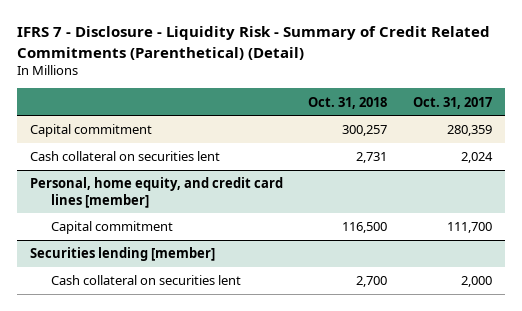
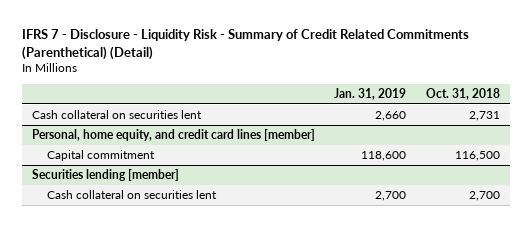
- | Oct. 31, 2018 | Oct. 31, 2017
+ | Jan. 31, 2019 | Oct. 31, 2018
- Capital commitment | 300,257 | 280,359

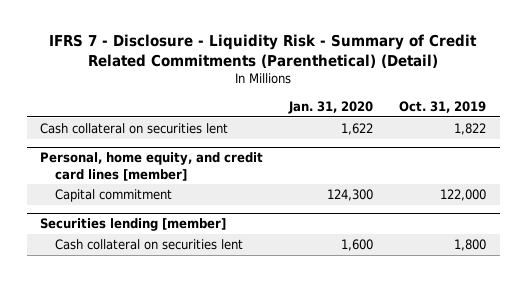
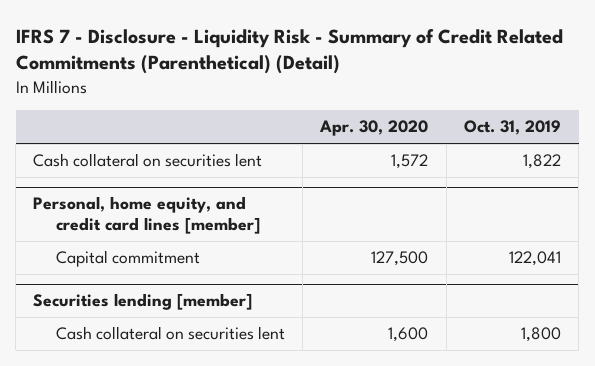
- | Jan. 31, 2020 | Oct. 31, 2019
+ | Apr. 30, 2020 | Oct. 31, 2019
@ Personal, home equity, and credit card lines [member]
- Capital commitment | 124,300 | 122,000
+ Capital commitment | 127,500 | 122,041

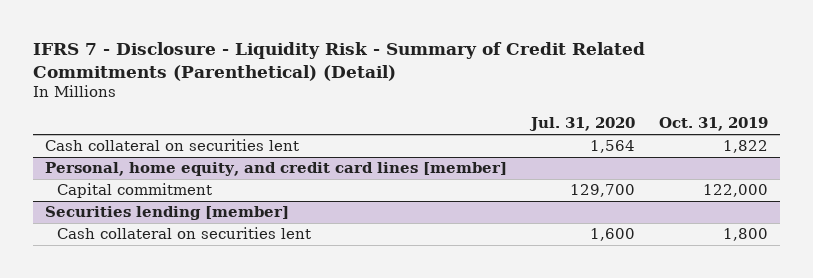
- | Apr. 30, 2020 | Oct. 31, 2019
+ | Jul. 31, 2020 | Oct. 31, 2019
@ Personal, home equity, and credit card lines [member]
- Capital commitment | 127,500 | 122,041
+ Capital commitment | 129,700 | 122,000

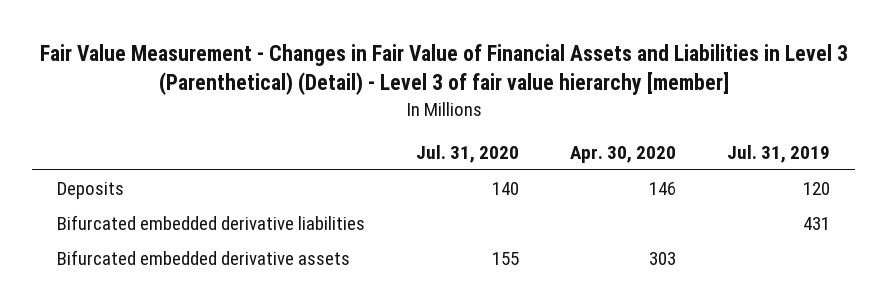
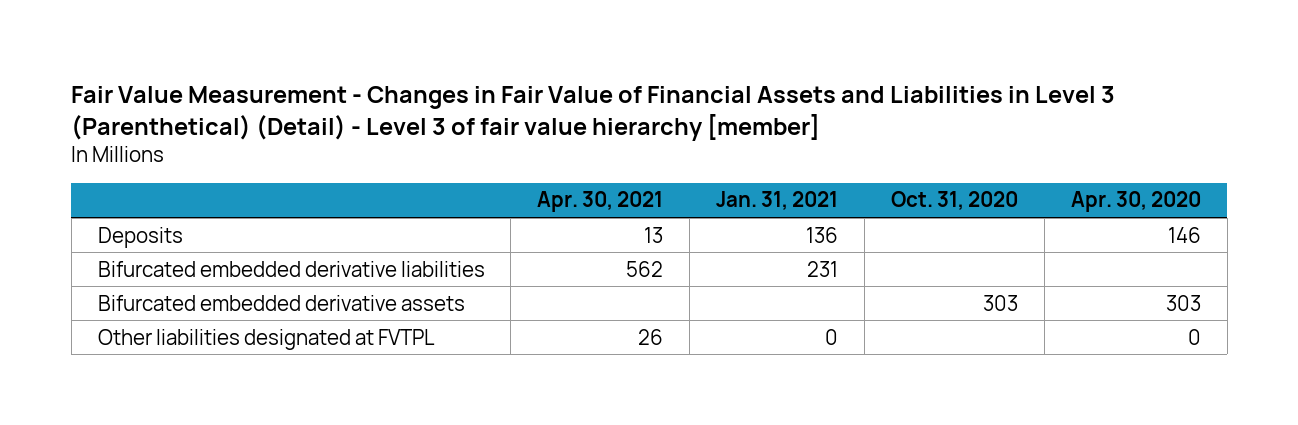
- | Jul. 31, 2020 | Apr. 30, 2020 | Jul. 31, 2019
+ | Apr. 30, 2021 | Jan. 31, 2021 | Oct. 31, 2020 | Apr. 30, 2020
+ Other liabilities designated at FVTPL | 26 | 0 | | 0

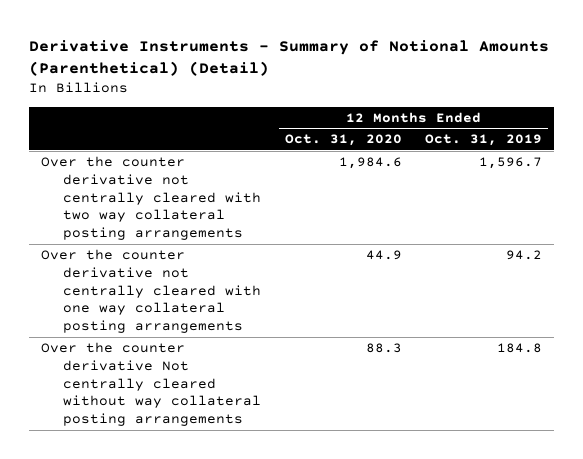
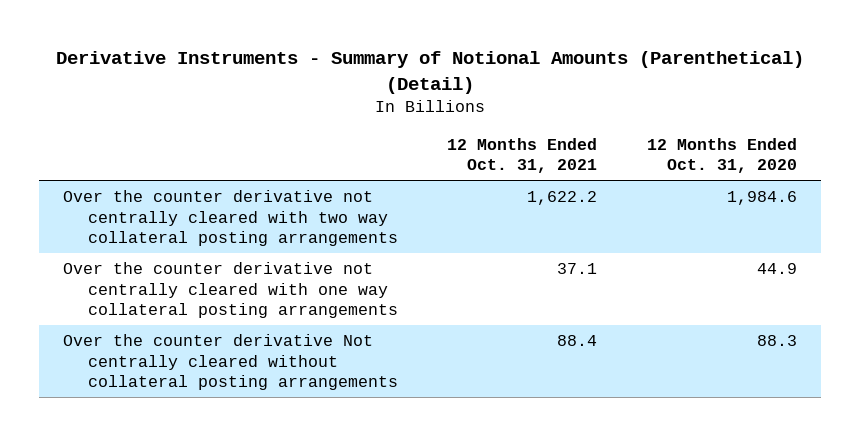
- | 12 Months Ended Oct. 31, 2020 | 12 Months Ended Oct. 31, 2019
+ | 12 Months Ended Oct. 31, 2021 | 12 Months Ended Oct. 31, 2020
- Over the counter derivative Not centrally cleared without way collateral posting arrangements | 88.3 | 184.8
+ Over the counter derivative Not centrally cleared without collateral posting arrangements | 88.4 | 88.3

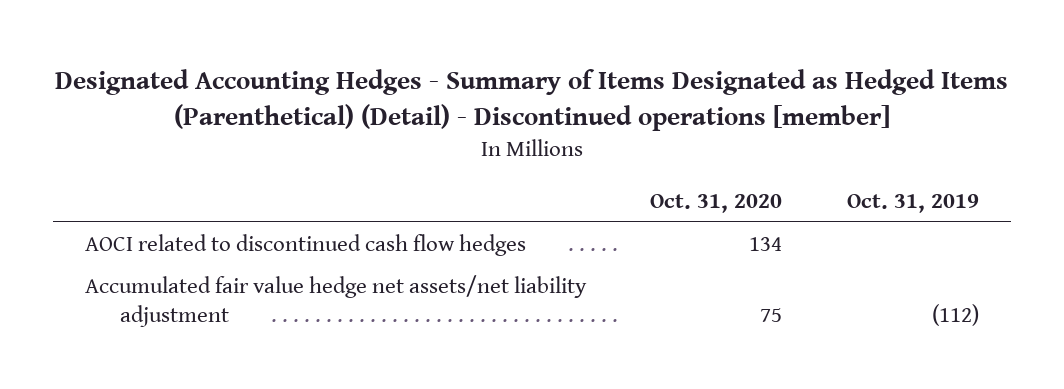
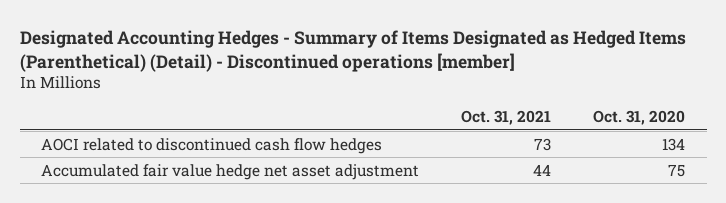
- | Oct. 31, 2020 | Oct. 31, 2019
+ | Oct. 31, 2021 | Oct. 31, 2020
- Accumulated fair value hedge net assets/net liability adjustment | 75 | (112)
+ Accumulated fair value hedge net asset adjustment | 44 | 75

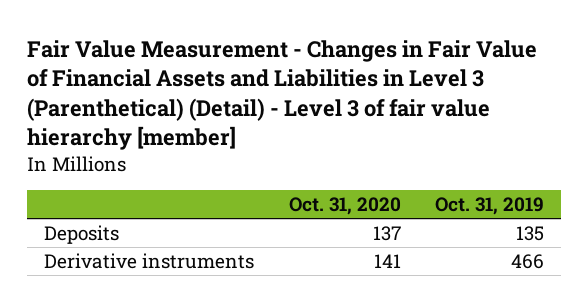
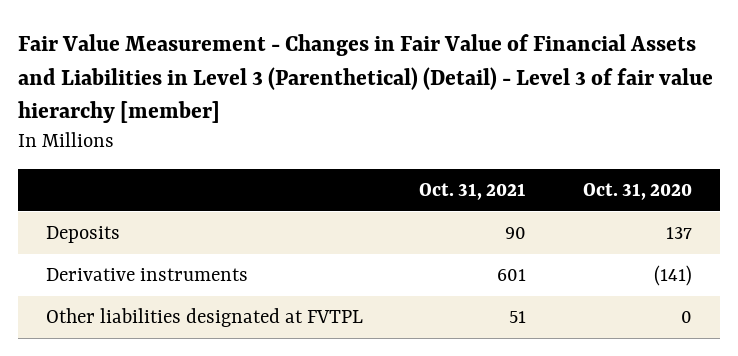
- | Oct. 31, 2020 | Oct. 31, 2019
+ | Oct. 31, 2021 | Oct. 31, 2020
- Derivative instruments | 141 | 466
+ Derivative instruments | 601 | (141)
+ Other liabilities designated at FVTPL | 51 | 0

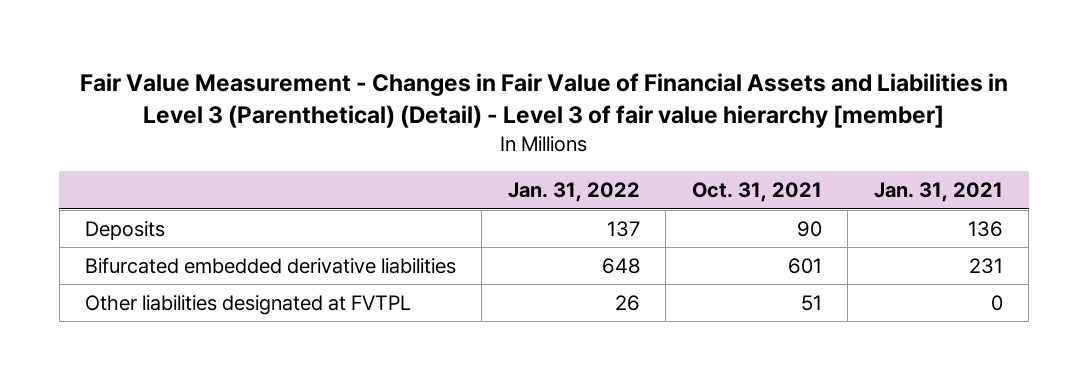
- | Oct. 31, 2021 | Oct. 31, 2020
+ | Jan. 31, 2022 | Oct. 31, 2021 | Jan. 31, 2021
- Derivative instruments | 601 | (141)
+ Bifurcated embedded derivative liabilities | 648 | 601 | 231

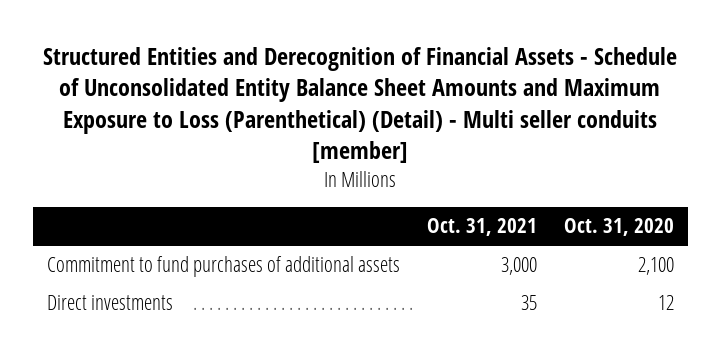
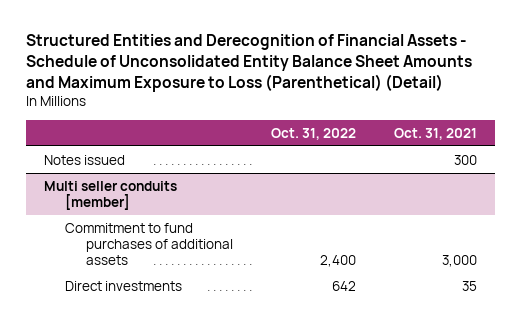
- Structured Entities and Derecognition of Financial Assets - Schedule of Unconsolidated Entity Balance Sheet Amounts and Maximum Exposure to Loss (Parenthetical) (Detail) - Multi seller conduits [member]
+ Structured Entities and Derecognition of Financial Assets - Schedule of Unconsolidated Entity Balance Sheet Amounts and Maximum Exposure to Loss (Parenthetical) (Detail)
- | Oct. 31, 2021 | Oct. 31, 2020
+ | Oct. 31, 2022 | Oct. 31, 2021
+ Notes issued | | 300
+ Multi seller conduits [member]

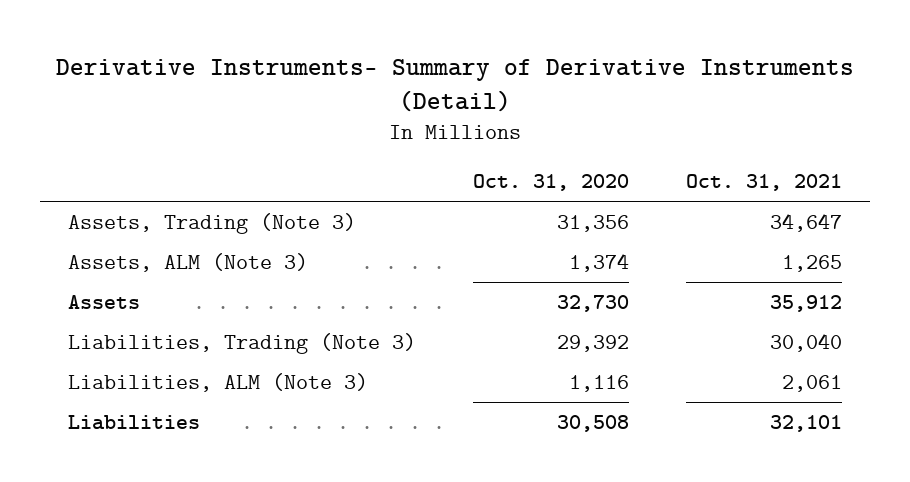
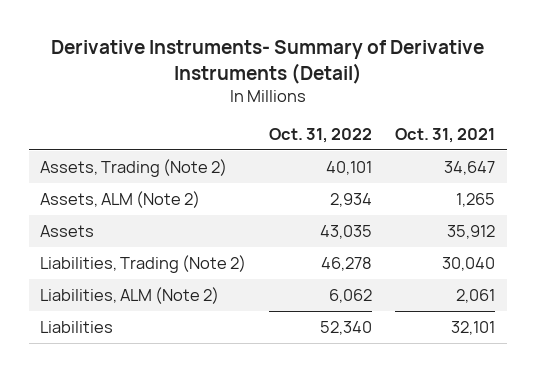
- | Oct. 31, 2020 | Oct. 31, 2021
+ | Oct. 31, 2022 | Oct. 31, 2021
- Assets, Trading (Note 3) | 31,356 | 34,647
- Assets, ALM (Note 3) | 1,374 | 1,265
+ Assets, Trading (Note 2) | 40,101 | 34,647
+ Assets, ALM (Note 2) | 2,934 | 1,265
- Liabilities, Trading (Note 3) | 29,392 | 30,040
- Liabilities, ALM (Note 3) | 1,116 | 2,061
+ Liabilities, Trading (Note 2) | 46,278 | 30,040
+ Liabilities, ALM (Note 2) | 6,062 | 2,061

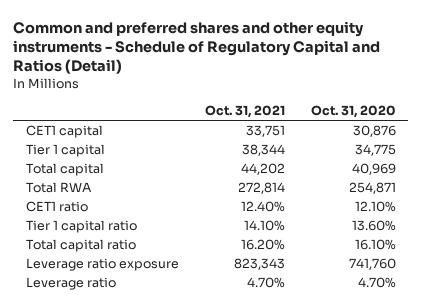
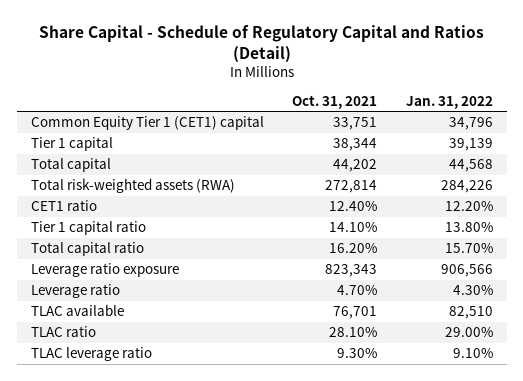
- Common and preferred shares and other equity instruments - Schedule of Regulatory Capital and Ratios (Detail)
+ Share Capital - Schedule of Regulatory Capital and Ratios (Detail)
- | Oct. 31, 2021 | Oct. 31, 2020
+ | Oct. 31, 2021 | Jan. 31, 2022
- CET1 capital | 33,751 | 30,876
+ Common Equity Tier 1 (CET1) capital | 33,751 | 34,796
- Total RWA | 272,814 | 254,871
+ Total risk-weighted assets (RWA) | 272,814 | 284,226
+ TLAC available | 76,701 | 82,510
+ TLAC ratio | 28.10% | 29.00%
+ TLAC leverage ratio | 9.30% | 9.10%

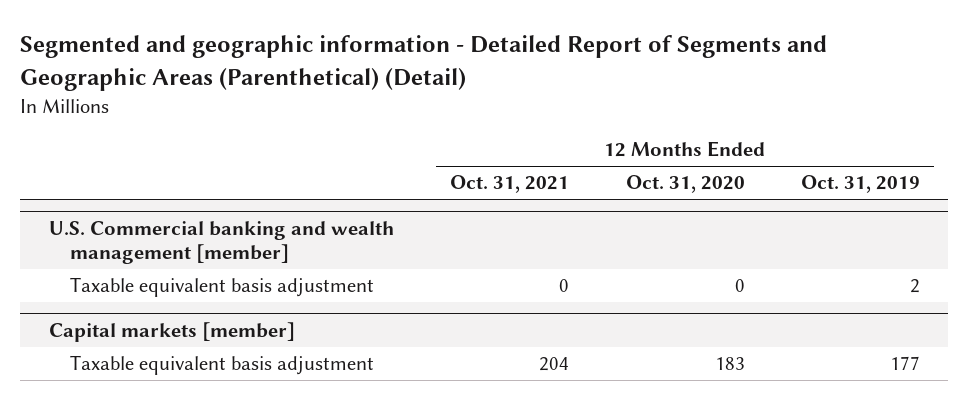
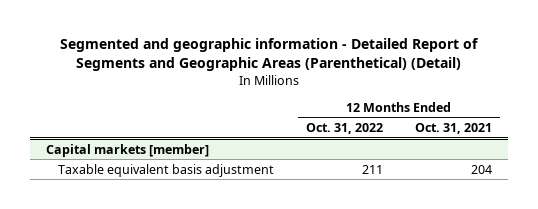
- | 12 Months Ended Oct. 31, 2021 | 12 Months Ended Oct. 31, 2020 | 12 Months Ended Oct. 31, 2019
+ | 12 Months Ended Oct. 31, 2022 | 12 Months Ended Oct. 31, 2021
- U.S. Commercial banking and wealth management [member]
- Taxable equivalent basis adjustment | 0 | 0 | 2

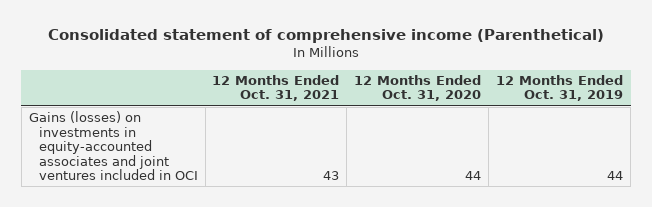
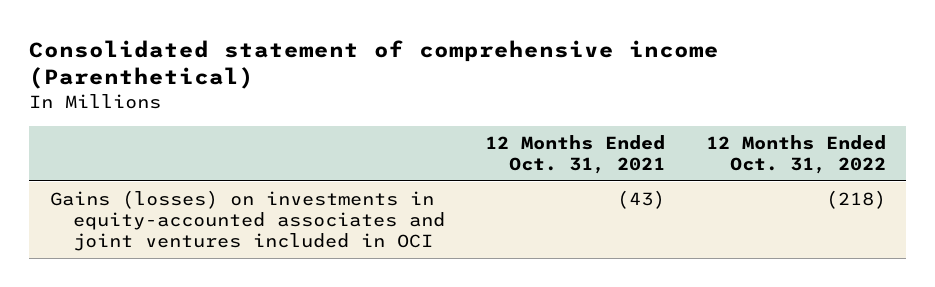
- | 12 Months Ended Oct. 31, 2021 | 12 Months Ended Oct. 31, 2020 | 12 Months Ended Oct. 31, 2019
+ | 12 Months Ended Oct. 31, 2021 | 12 Months Ended Oct. 31, 2022
- Gains (losses) on investments in equity-accounted associates and joint ventures included in OCI | 43 | 44 | 44
+ Gains (losses) on investments in equity-accounted associates and joint ventures included in OCI | (43) | (218)

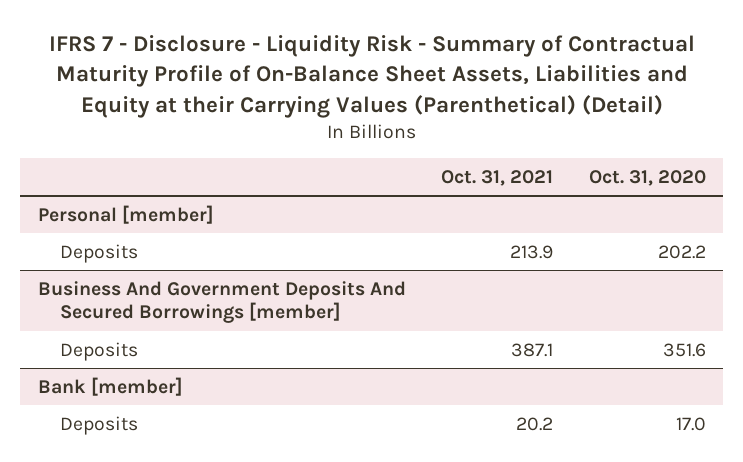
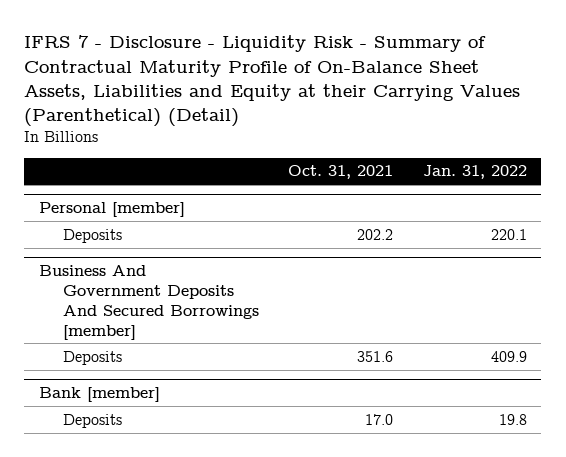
- | Oct. 31, 2021 | Oct. 31, 2020
+ | Oct. 31, 2021 | Jan. 31, 2022
@ Personal [member]
- Deposits | 213.9 | 202.2
+ Deposits | 202.2 | 220.1
@ Business And Government Deposits And Secured Borrowings [member]
- Deposits | 387.1 | 351.6
+ Deposits | 351.6 | 409.9
@ Bank [member]
- Deposits | 20.2 | 17.0
+ Deposits | 17.0 | 19.8

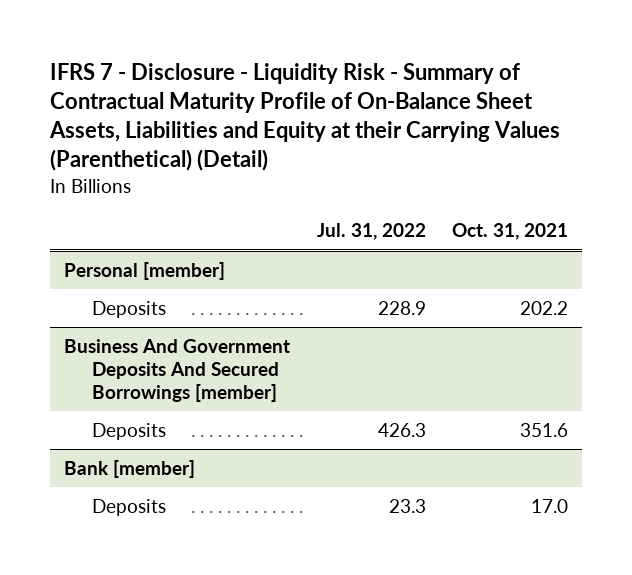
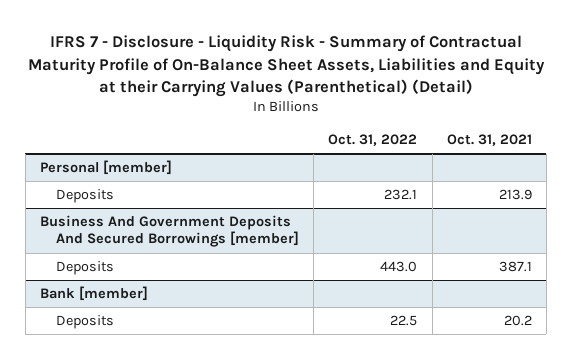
- | Jul. 31, 2022 | Oct. 31, 2021
+ | Oct. 31, 2022 | Oct. 31, 2021
@ Personal [member]
- Deposits | 228.9 | 202.2
+ Deposits | 232.1 | 213.9
@ Business And Government Deposits And Secured Borrowings [member]
- Deposits | 426.3 | 351.6
+ Deposits | 443.0 | 387.1
@ Bank [member]
- Deposits | 23.3 | 17.0
+ Deposits | 22.5 | 20.2

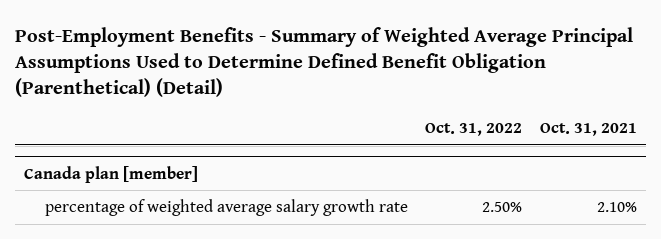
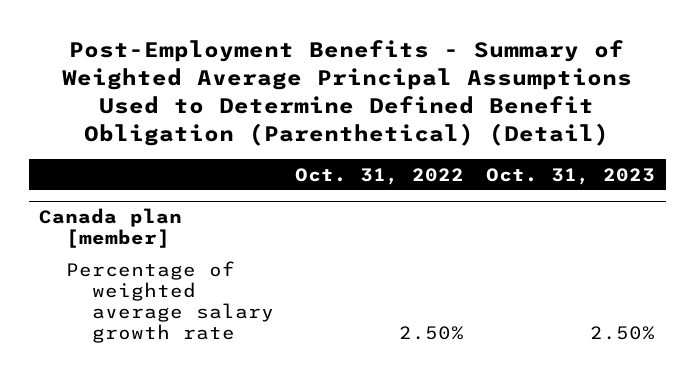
- | Oct. 31, 2022 | Oct. 31, 2021
+ | Oct. 31, 2022 | Oct. 31, 2023
@ Canada plan [member]
- percentage of weighted average salary growth rate | 2.50% | 2.10%
+ Percentage of weighted average salary growth rate | 2.50% | 2.50%

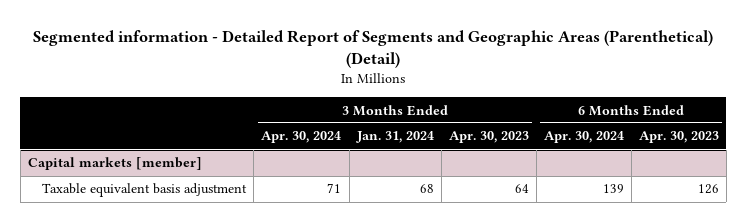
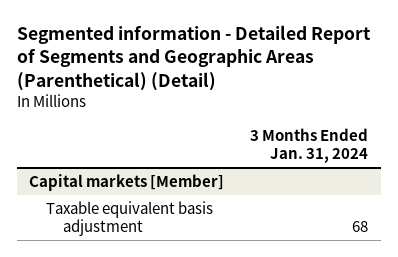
- | 3 Months Ended Apr. 30, 2024 | 3 Months Ended Jan. 31, 2024 | 3 Months Ended Apr. 30, 2023 | 6 Months Ended Apr. 30, 2024 | 6 Months Ended Apr. 30, 2023
+ | 3 Months Ended Jan. 31, 2024
- Capital markets [member]
+ Capital markets [Member]

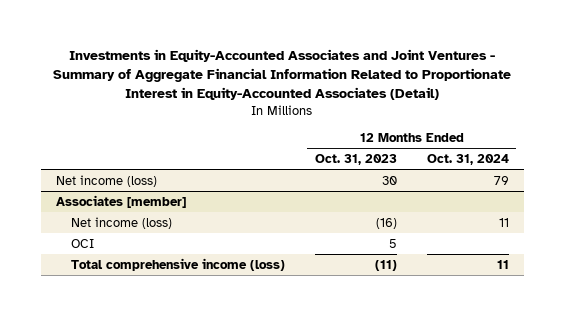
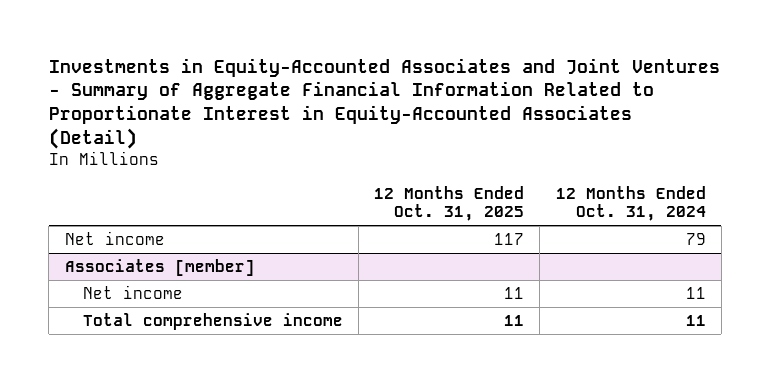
- | 12 Months Ended Oct. 31, 2023 | 12 Months Ended Oct. 31, 2024
+ | 12 Months Ended Oct. 31, 2025 | 12 Months Ended Oct. 31, 2024
- Net income (loss) | 30 | 79
+ Net income | 117 | 79
@ Associates [member]
- Net income (loss) | (16) | 11
- OCI | 5 |
- Total comprehensive income (loss) | (11) | 11
+ Net income | 11 | 11
+ Total comprehensive income | 11 | 11

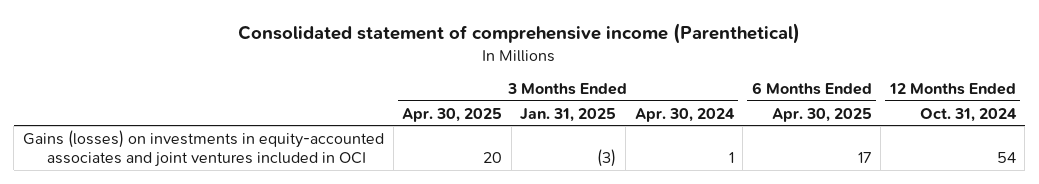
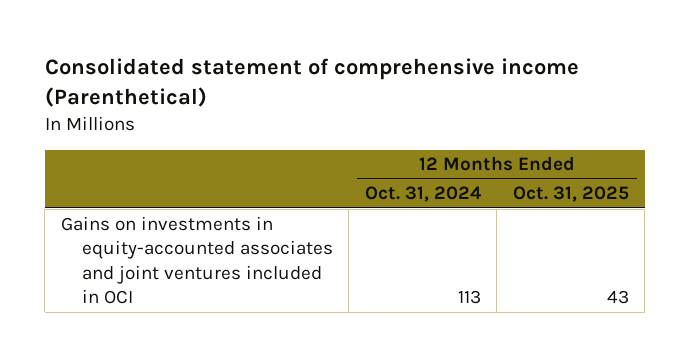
- | 3 Months Ended Apr. 30, 2025 | 3 Months Ended Jan. 31, 2025 | 3 Months Ended Apr. 30, 2024 | 6 Months Ended Apr. 30, 2025 | 12 Months Ended Oct. 31, 2024
+ | 12 Months Ended Oct. 31, 2024 | 12 Months Ended Oct. 31, 2025
- Gains (losses) on investments in equity-accounted associates and joint ventures included in OCI | 20 | (3) | 1 | 17 | 54
+ Gains on investments in equity-accounted associates and joint ventures included in OCI | 113 | 43

